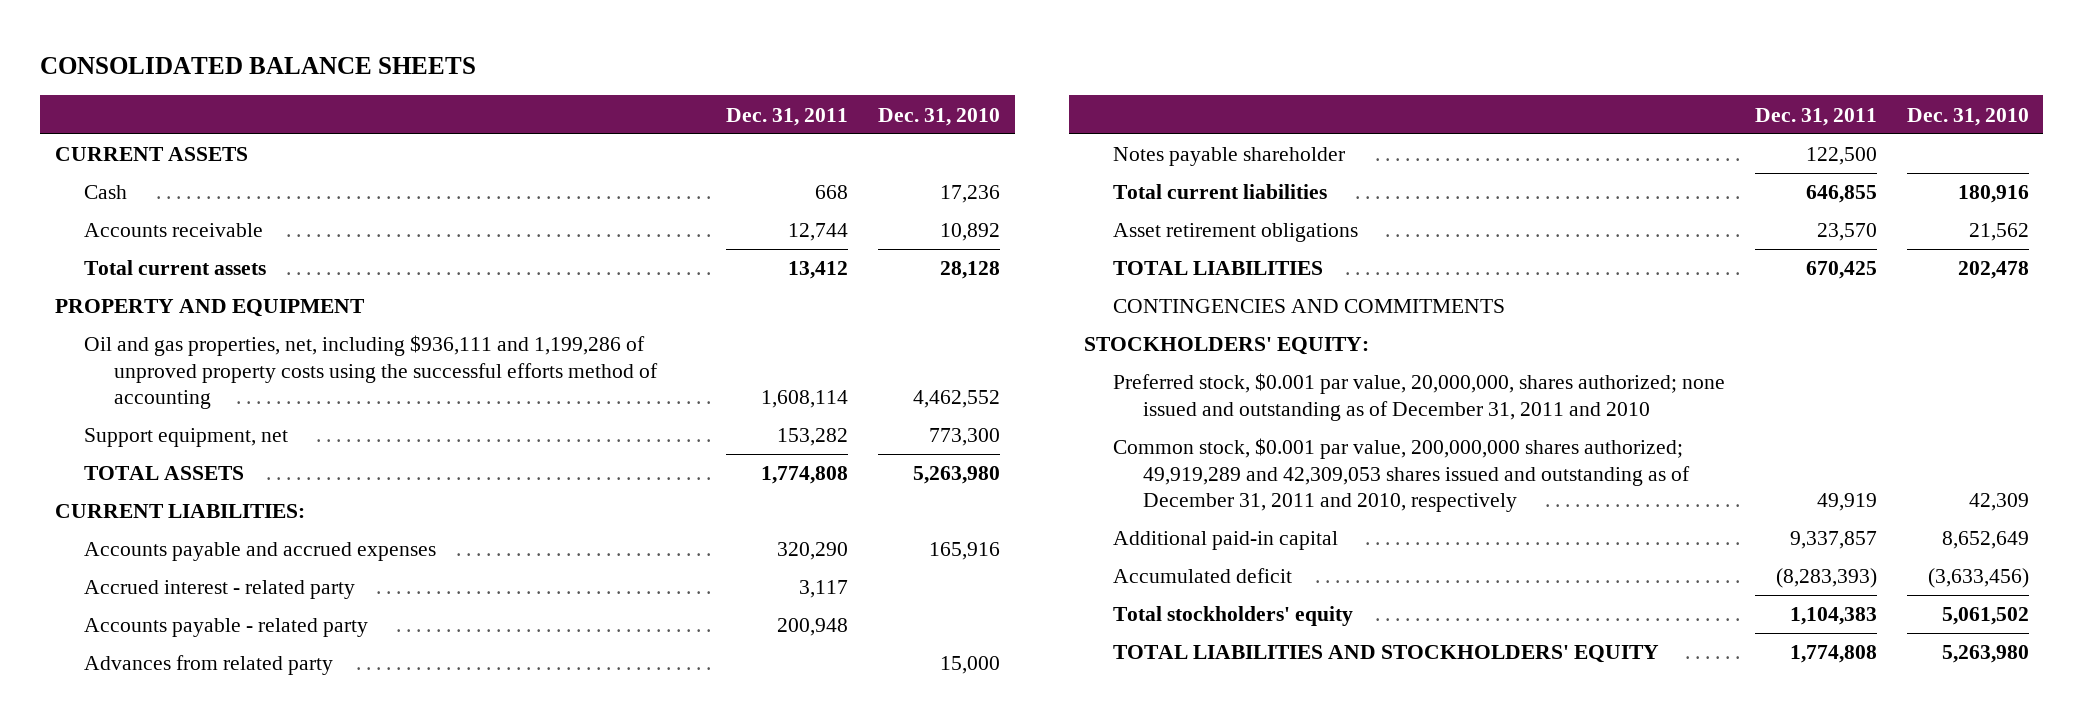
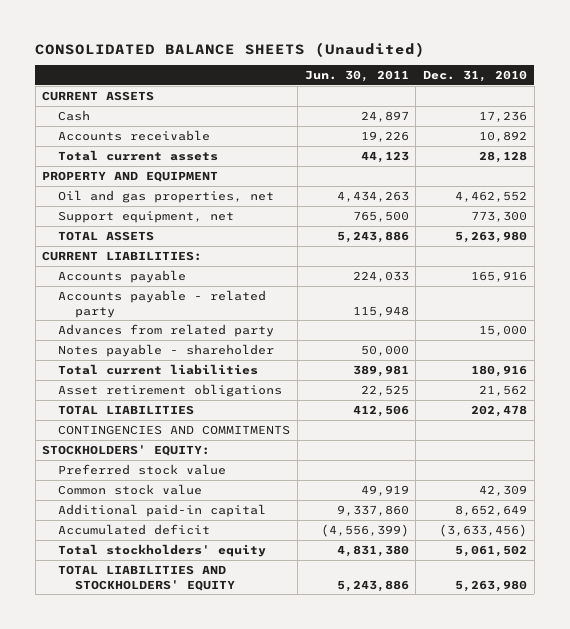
- CONSOLIDATED BALANCE SHEETS
+ CONSOLIDATED BALANCE SHEETS (Unaudited)
- | Dec. 31, 2011 | Dec. 31, 2010
+ | Jun. 30, 2011 | Dec. 31, 2010
- Oil and gas properties, net, including $936,111 and 1,199,286 of unproved property costs using the successful efforts method of accounting | 1,608,114 | 4,462,552
+ Oil and gas properties, net | 4,434,263 | 4,462,552
- Accounts payable and accrued expenses | 320,290 | 165,916
- Accrued interest - related party | 3,117 |
+ Accounts payable | 224,033 | 165,916
- Notes payable shareholder | 122,500 |
+ Notes payable - shareholder | 50,000 |
- Preferred stock, $0.001 par value, 20,000,000, shares authorized; none issued and outstanding as of December 31, 2011 and 2010
- Common stock, $0.001 par value, 200,000,000 shares authorized; 49,919,289 and 42,309,053 shares issued and outstanding as of December 31, 2011 and 2010, respectively | 49,919 | 42,309
+ Preferred stock value
+ Common stock value | 49,919 | 42,309

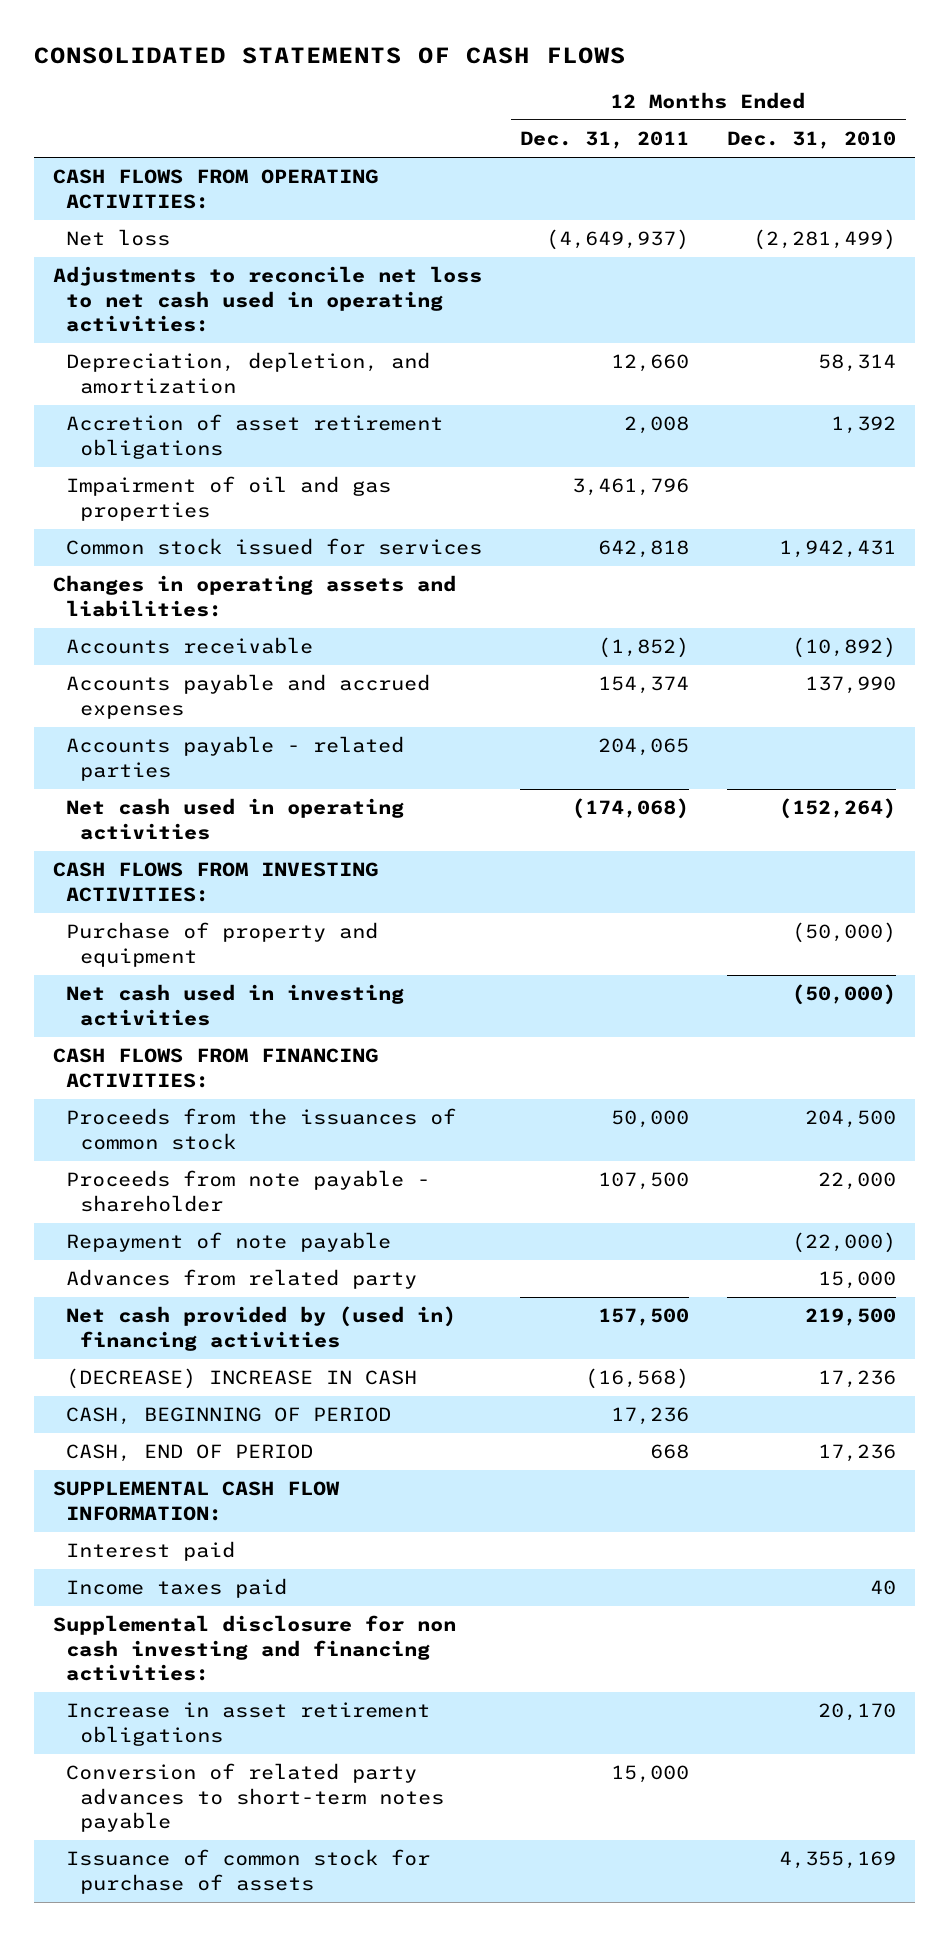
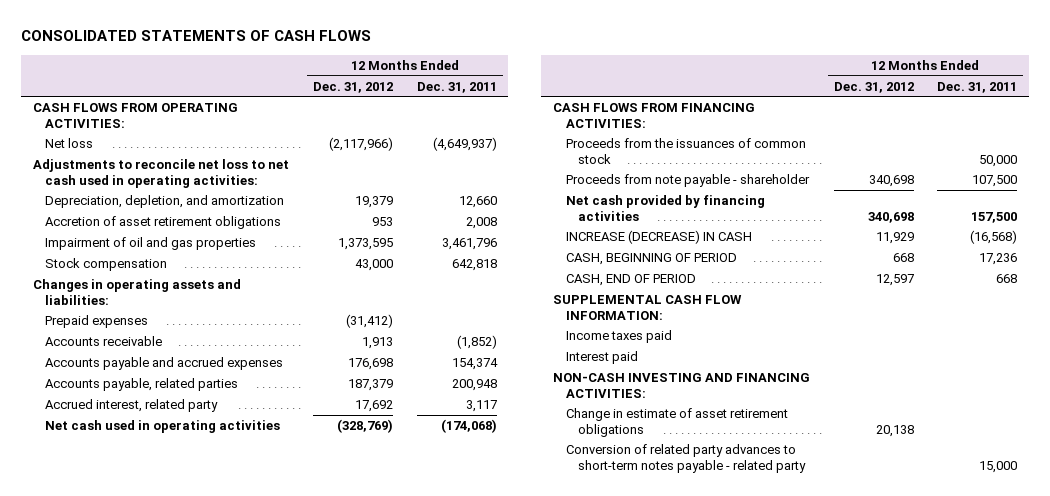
- | 12 Months Ended Dec. 31, 2011 | 12 Months Ended Dec. 31, 2010
+ | 12 Months Ended Dec. 31, 2012 | 12 Months Ended Dec. 31, 2011
- Common stock issued for services | 642,818 | 1,942,431
+ Stock compensation | 43,000 | 642,818
+ Prepaid expenses | (31,412) |
- Accounts payable - related parties | 204,065 |
+ Accounts payable, related parties | 187,379 | 200,948
+ Accrued interest, related party | 17,692 | 3,117
- CASH FLOWS FROM INVESTING ACTIVITIES:
- Purchase of property and equipment | | (50,000)
- Net cash used in investing activities | | (50,000)
- Repayment of note payable | | (22,000)
- Advances from related party | | 15,000
- Net cash provided by (used in) financing activities | 157,500 | 219,500
- (DECREASE) INCREASE IN CASH | (16,568) | 17,236
+ Net cash provided by financing activities | 340,698 | 157,500
+ INCREASE (DECREASE) IN CASH | 11,929 | (16,568)
- Supplemental disclosure for non cash investing and financing activities:
- Increase in asset retirement obligations | | 20,170
- Conversion of related party advances to short-term notes payable | 15,000 |
- Issuance of common stock for purchase of assets | | 4,355,169
moved down: Interest paid
+ NON-CASH INVESTING AND FINANCING ACTIVITIES:
+ Change in estimate of asset retirement obligations | 20,138 |
+ Conversion of related party advances to short-term notes payable - related party | | 15,000

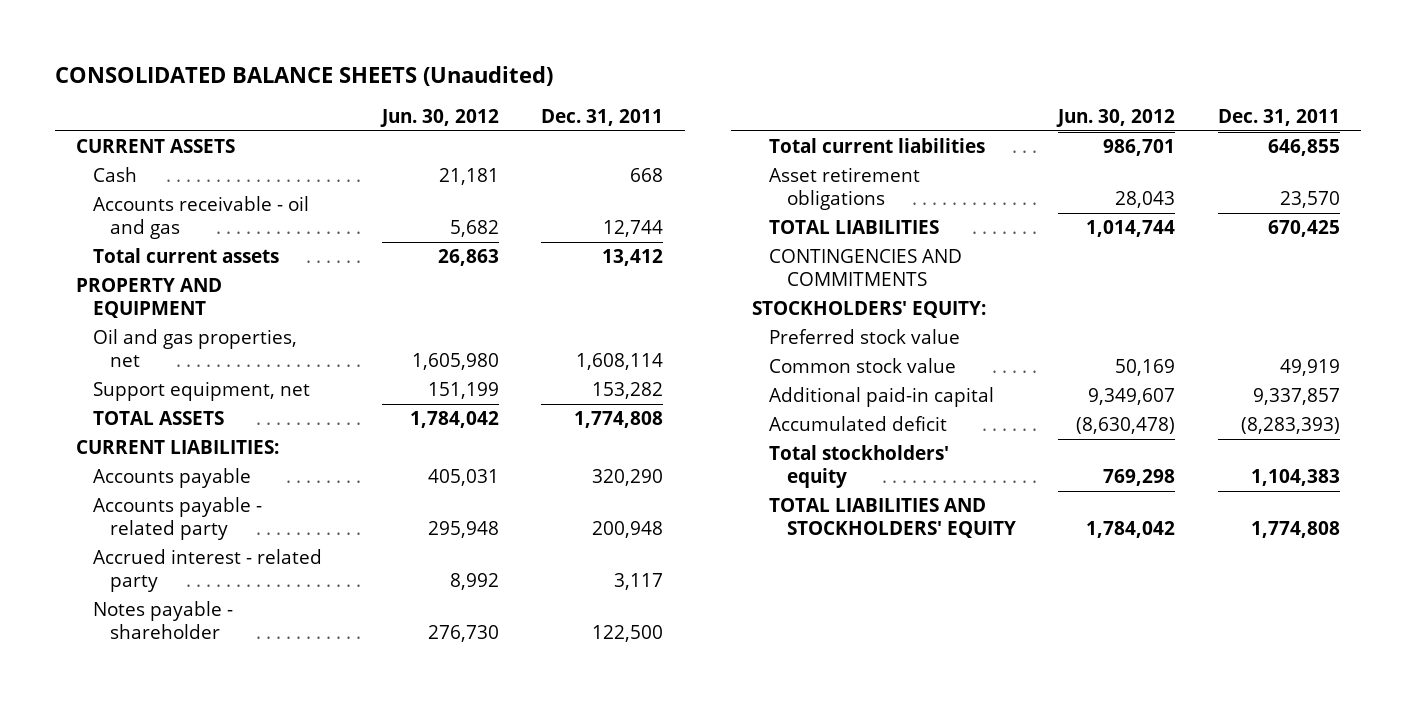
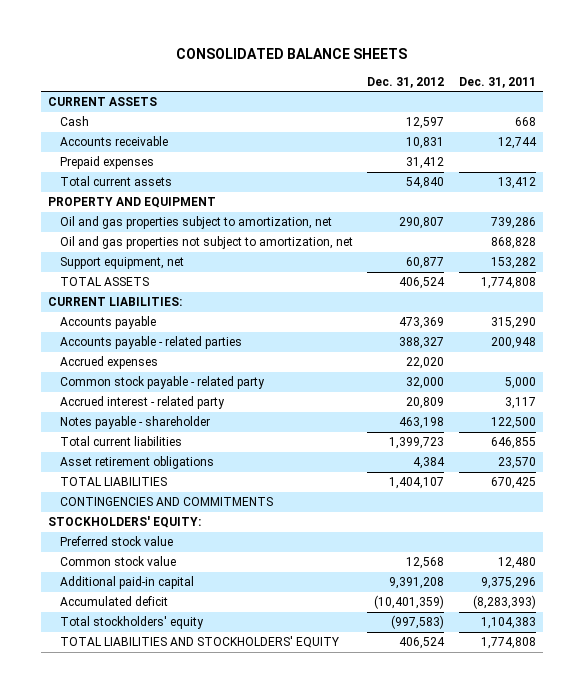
- CONSOLIDATED BALANCE SHEETS (Unaudited)
+ CONSOLIDATED BALANCE SHEETS
- | Jun. 30, 2012 | Dec. 31, 2011
+ | Dec. 31, 2012 | Dec. 31, 2011
- Accounts receivable - oil and gas | 5,682 | 12,744
+ Accounts receivable | 10,831 | 12,744
+ Prepaid expenses | 31,412 |
- Oil and gas properties, net | 1,605,980 | 1,608,114
+ Oil and gas properties subject to amortization, net | 290,807 | 739,286
+ Oil and gas properties not subject to amortization, net | | 868,828
- Accounts payable | 405,031 | 320,290
- Accounts payable - related party | 295,948 | 200,948
+ Accounts payable | 473,369 | 315,290
+ Accounts payable - related parties | 388,327 | 200,948
+ Accrued expenses | 22,020 |
+ Common stock payable - related party | 32,000 | 5,000
- Common stock value | 50,169 | 49,919
- Additional paid-in capital | 9,349,607 | 9,337,857
+ Common stock value | 12,568 | 12,480
+ Additional paid-in capital | 9,391,208 | 9,375,296

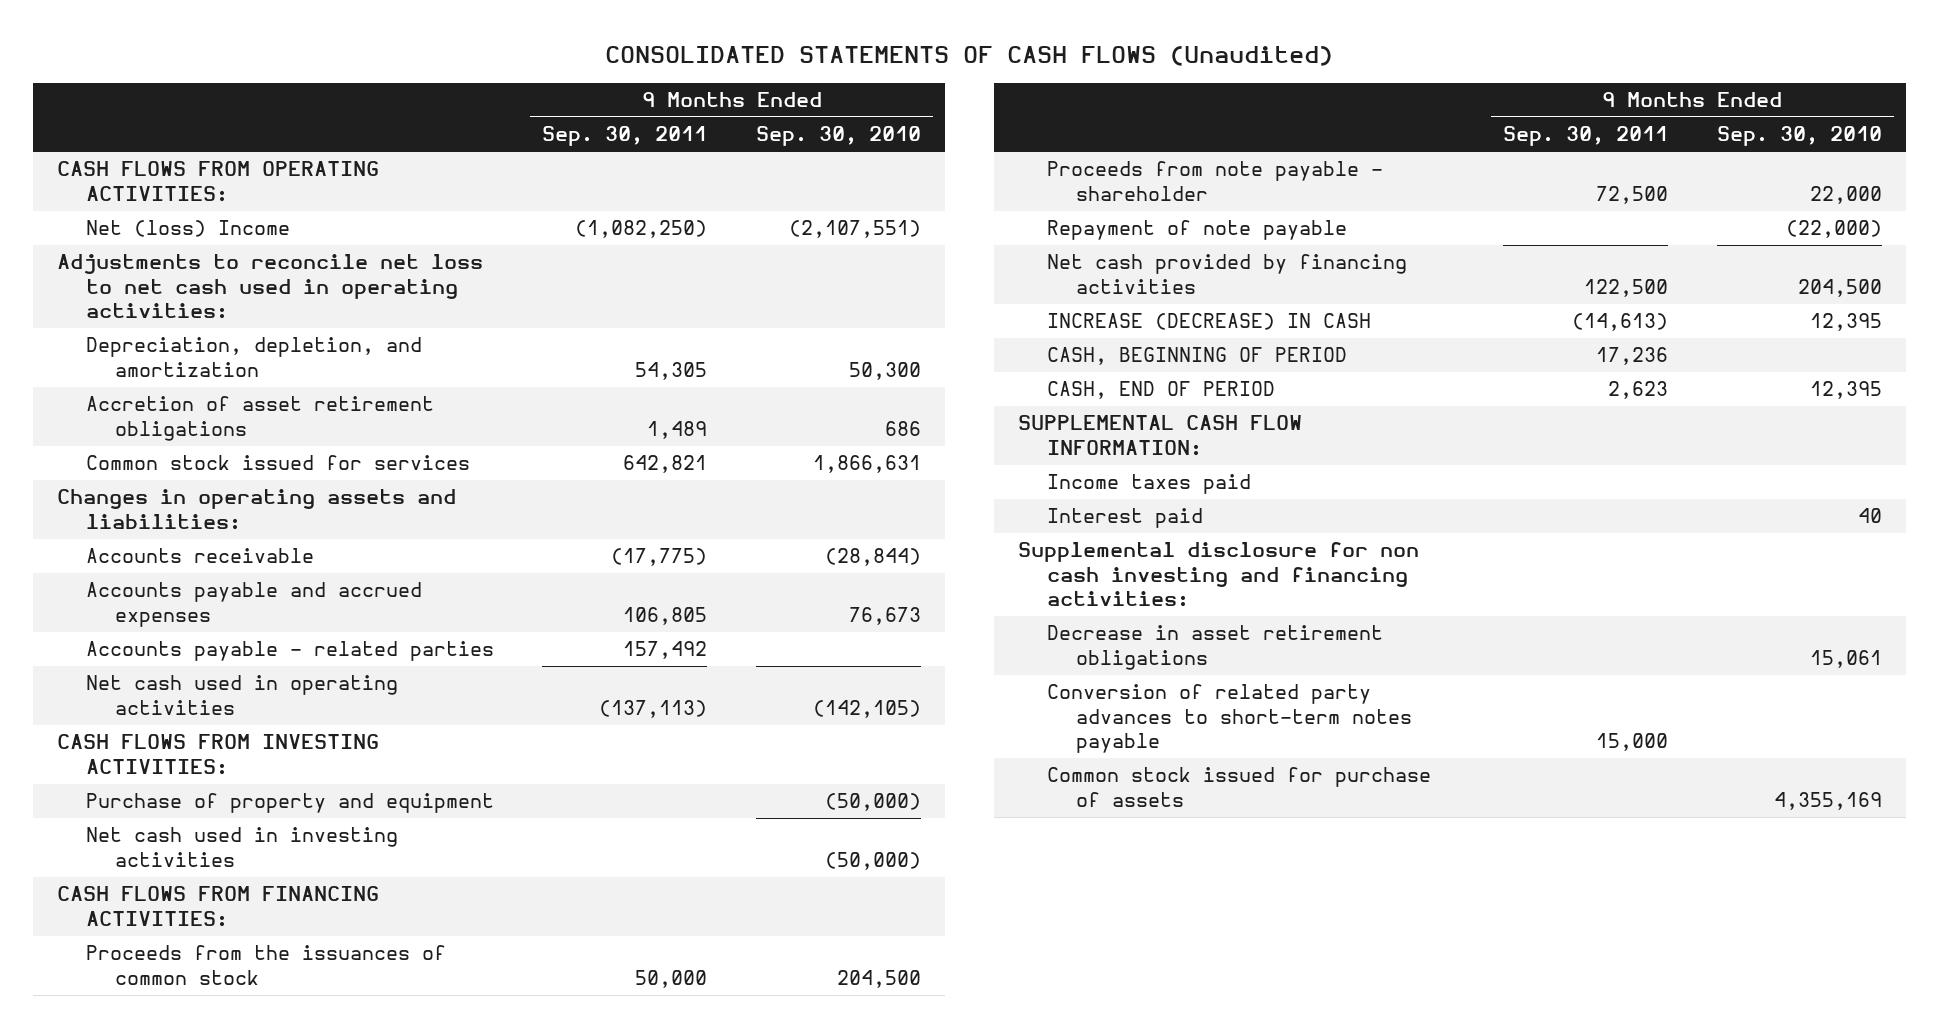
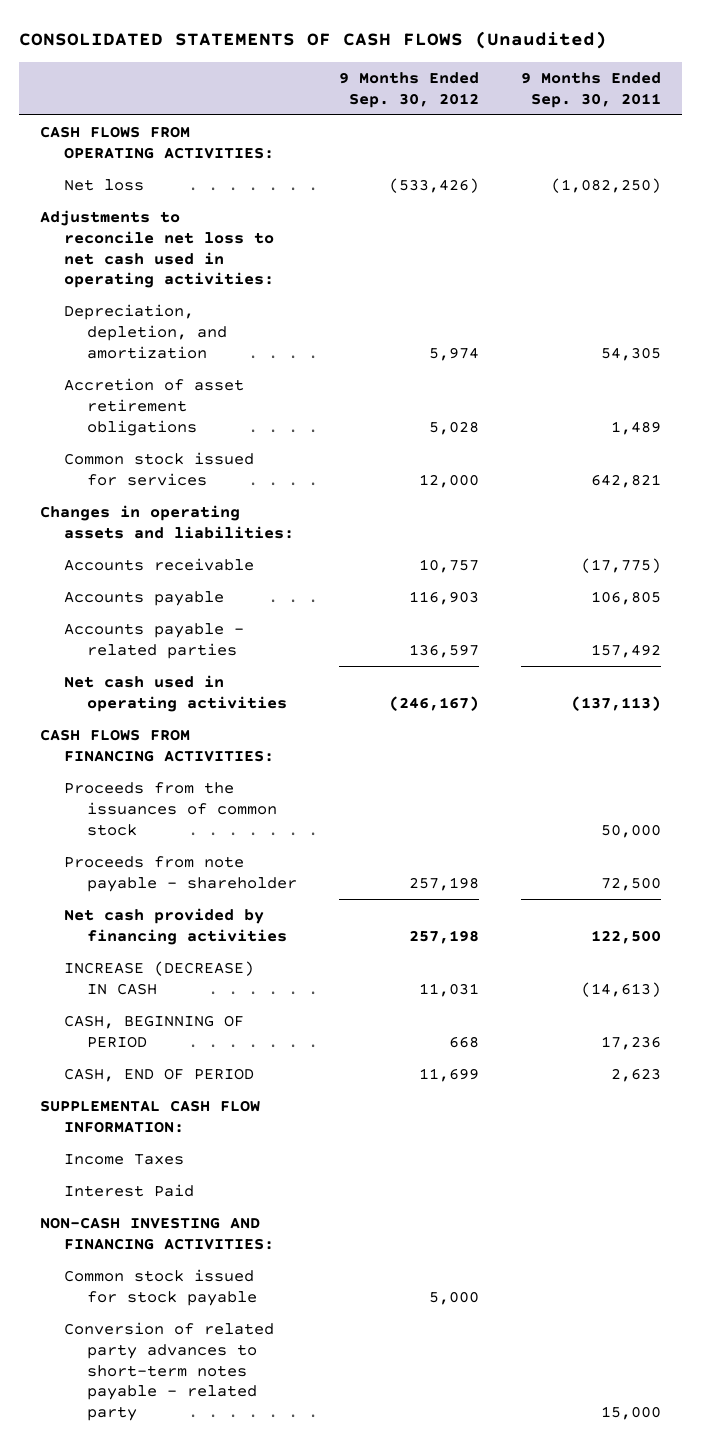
- | 9 Months Ended Sep. 30, 2011 | 9 Months Ended Sep. 30, 2010
+ | 9 Months Ended Sep. 30, 2012 | 9 Months Ended Sep. 30, 2011
- Net (loss) Income | (1,082,250) | (2,107,551)
+ Net loss | (533,426) | (1,082,250)
- Accounts payable and accrued expenses | 106,805 | 76,673
+ Accounts payable | 116,903 | 106,805
- CASH FLOWS FROM INVESTING ACTIVITIES:
- Purchase of property and equipment | | (50,000)
- Net cash used in investing activities | | (50,000)
- Repayment of note payable | | (22,000)
- Income taxes paid
- Interest paid | | 40
- Supplemental disclosure for non cash investing and financing activities:
- Decrease in asset retirement obligations | | 15,061
- Conversion of related party advances to short-term notes payable | 15,000 |
- Common stock issued for purchase of assets | | 4,355,169
+ Income Taxes
+ Interest Paid
+ NON-CASH INVESTING AND FINANCING ACTIVITIES:
+ Common stock issued for stock payable | 5,000 |
+ Conversion of related party advances to short-term notes payable - related party | | 15,000

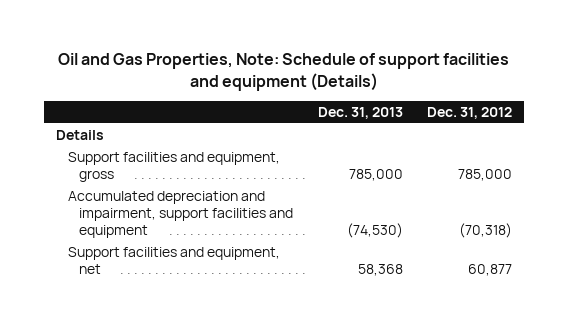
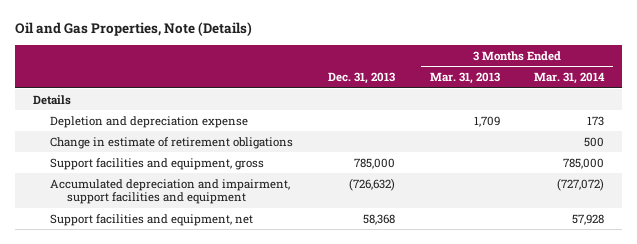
- Oil and Gas Properties, Note: Schedule of support facilities and equipment (Details)
+ Oil and Gas Properties, Note (Details)
- | Dec. 31, 2013 | Dec. 31, 2012
+ | Dec. 31, 2013 | 3 Months Ended Mar. 31, 2013 | 3 Months Ended Mar. 31, 2014
+ Depletion and depreciation expense | | 1,709 | 173
+ Change in estimate of retirement obligations | | | 500
- Accumulated depreciation and impairment, support facilities and equipment | (74,530) | (70,318)
+ Accumulated depreciation and impairment, support facilities and equipment | (726,632) | | (727,072)

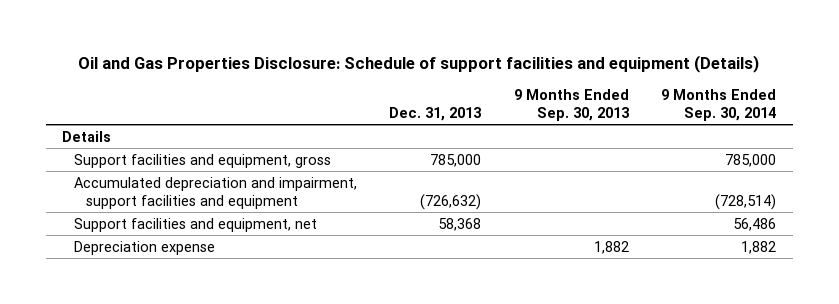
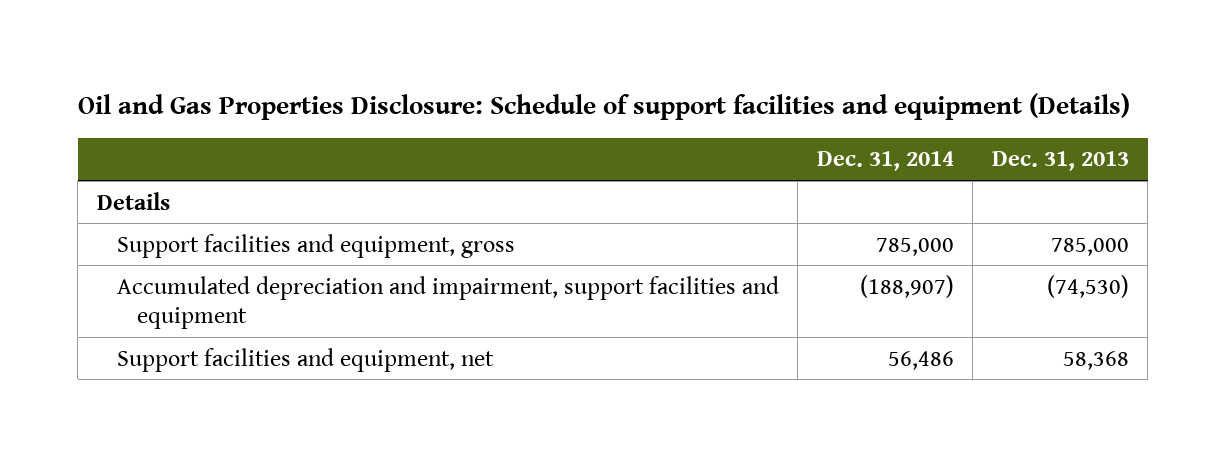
- | Dec. 31, 2013 | 9 Months Ended Sep. 30, 2013 | 9 Months Ended Sep. 30, 2014
+ | Dec. 31, 2014 | Dec. 31, 2013
- Accumulated depreciation and impairment, support facilities and equipment | (726,632) | | (728,514)
+ Accumulated depreciation and impairment, support facilities and equipment | (188,907) | (74,530)
- Depreciation expense | | 1,882 | 1,882

